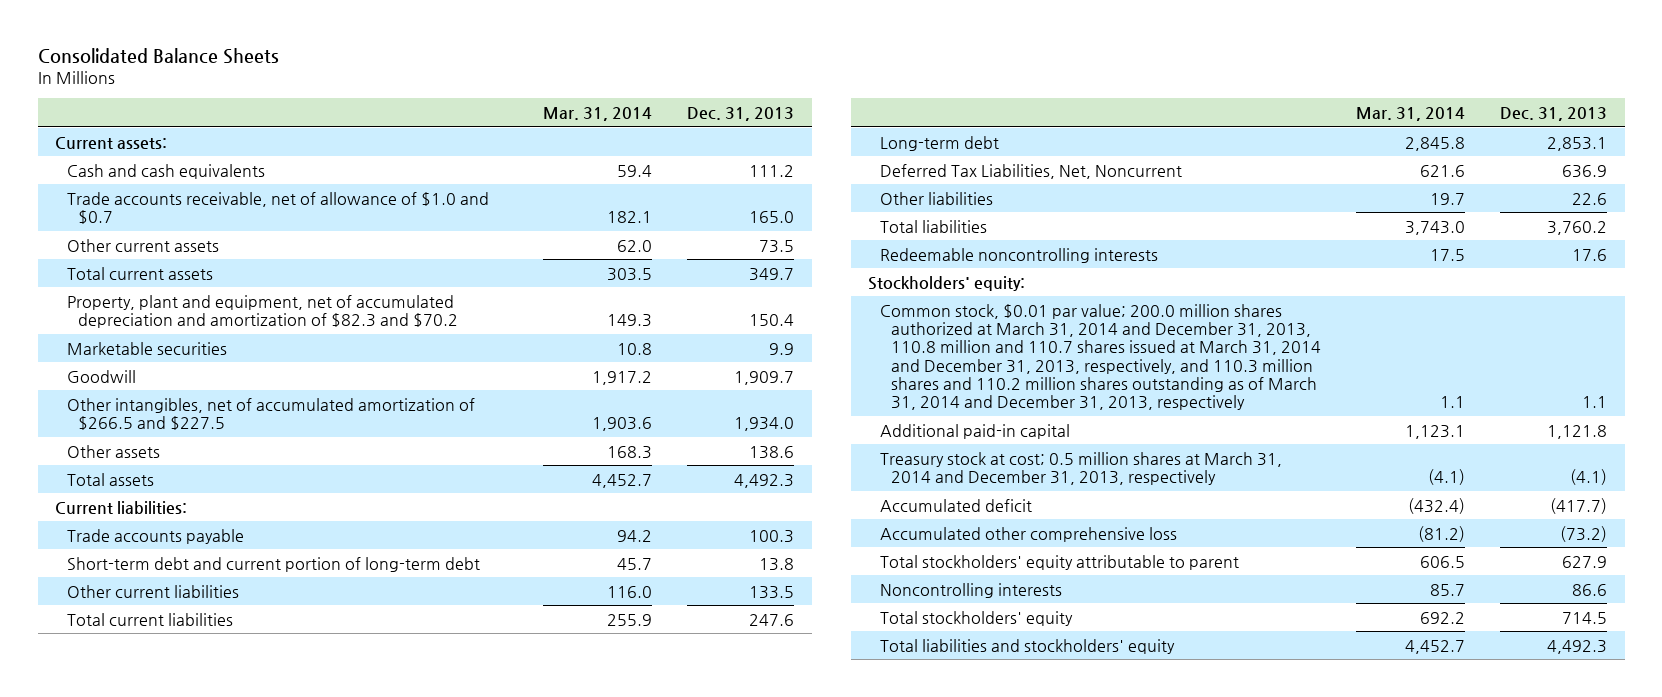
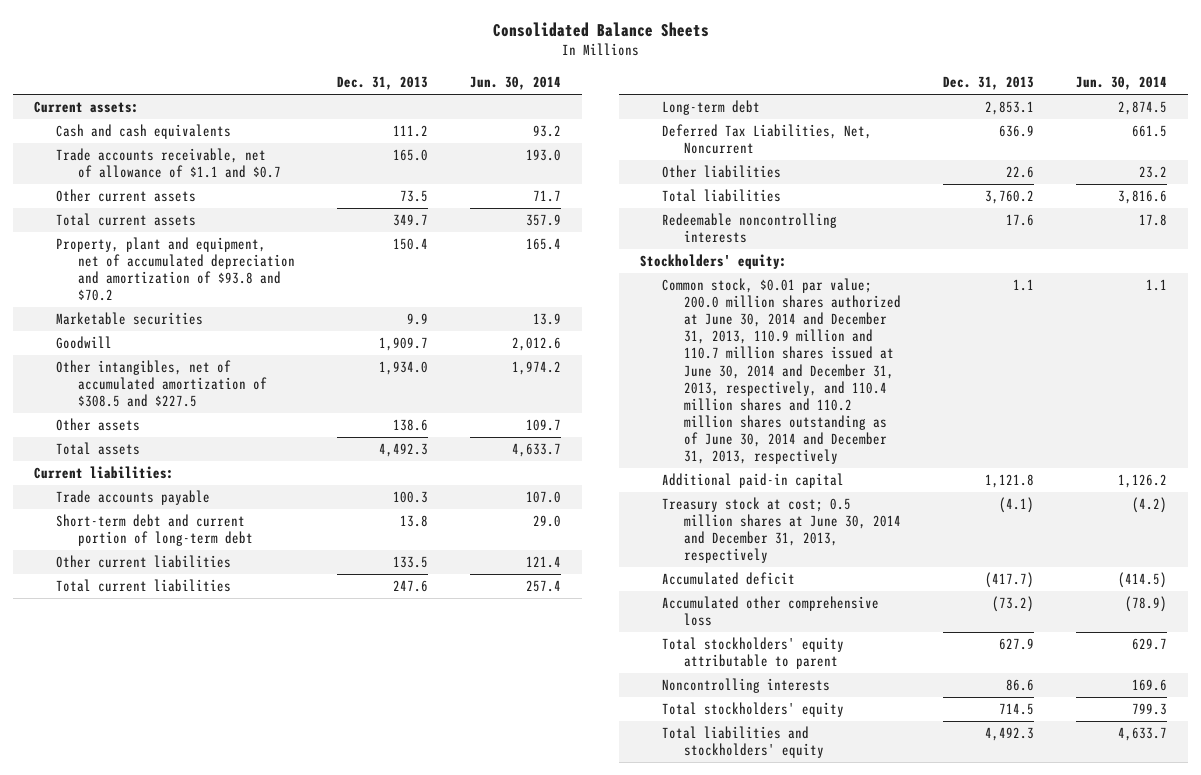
- | Mar. 31, 2014 | Dec. 31, 2013
+ | Dec. 31, 2013 | Jun. 30, 2014
- Trade accounts receivable, net of allowance of $1.0 and $0.7 | 182.1 | 165.0
+ Trade accounts receivable, net of allowance of $1.1 and $0.7 | 165.0 | 193.0
- Property, plant and equipment, net of accumulated depreciation and amortization of $82.3 and $70.2 | 149.3 | 150.4
+ Property, plant and equipment, net of accumulated depreciation and amortization of $93.8 and $70.2 | 150.4 | 165.4
- Other intangibles, net of accumulated amortization of $266.5 and $227.5 | 1,903.6 | 1,934.0
+ Other intangibles, net of accumulated amortization of $308.5 and $227.5 | 1,934.0 | 1,974.2
- Common stock, $0.01 par value; 200.0 million shares authorized at March 31, 2014 and December 31, 2013, 110.8 million and 110.7 shares issued at March 31, 2014 and December 31, 2013, respectively, and 110.3 million shares and 110.2 million shares outstanding as of March 31, 2014 and December 31, 2013, respectively | 1.1 | 1.1
+ Common stock, $0.01 par value; 200.0 million shares authorized at June 30, 2014 and December 31, 2013, 110.9 million and 110.7 million shares issued at June 30, 2014 and December 31, 2013, respectively, and 110.4 million shares and 110.2 million shares outstanding as of June 30, 2014 and December 31, 2013, respectively | 1.1 | 1.1
- Treasury stock at cost; 0.5 million shares at March 31, 2014 and December 31, 2013, respectively | (4.1) | (4.1)
+ Treasury stock at cost; 0.5 million shares at June 30, 2014 and December 31, 2013, respectively | (4.1) | (4.2)

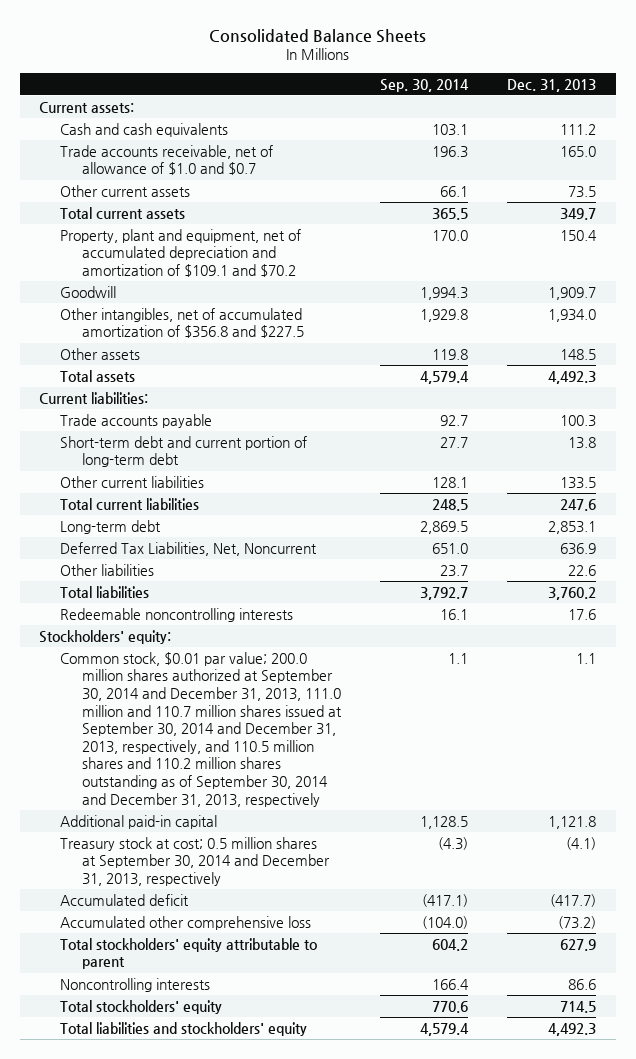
- | Dec. 31, 2013 | Jun. 30, 2014
+ | Sep. 30, 2014 | Dec. 31, 2013
- Trade accounts receivable, net of allowance of $1.1 and $0.7 | 165.0 | 193.0
+ Trade accounts receivable, net of allowance of $1.0 and $0.7 | 196.3 | 165.0
- Property, plant and equipment, net of accumulated depreciation and amortization of $93.8 and $70.2 | 150.4 | 165.4
- Marketable securities | 9.9 | 13.9
+ Property, plant and equipment, net of accumulated depreciation and amortization of $109.1 and $70.2 | 170.0 | 150.4
- Other intangibles, net of accumulated amortization of $308.5 and $227.5 | 1,934.0 | 1,974.2
- Other assets | 138.6 | 109.7
+ Other intangibles, net of accumulated amortization of $356.8 and $227.5 | 1,929.8 | 1,934.0
+ Other assets | 119.8 | 148.5
- Common stock, $0.01 par value; 200.0 million shares authorized at June 30, 2014 and December 31, 2013, 110.9 million and 110.7 million shares issued at June 30, 2014 and December 31, 2013, respectively, and 110.4 million shares and 110.2 million shares outstanding as of June 30, 2014 and December 31, 2013, respectively | 1.1 | 1.1
+ Common stock, $0.01 par value; 200.0 million shares authorized at September 30, 2014 and December 31, 2013, 111.0 million and 110.7 million shares issued at September 30, 2014 and December 31, 2013, respectively, and 110.5 million shares and 110.2 million shares outstanding as of September 30, 2014 and December 31, 2013, respectively | 1.1 | 1.1
- Treasury stock at cost; 0.5 million shares at June 30, 2014 and December 31, 2013, respectively | (4.1) | (4.2)
+ Treasury stock at cost; 0.5 million shares at September 30, 2014 and December 31, 2013, respectively | (4.3) | (4.1)

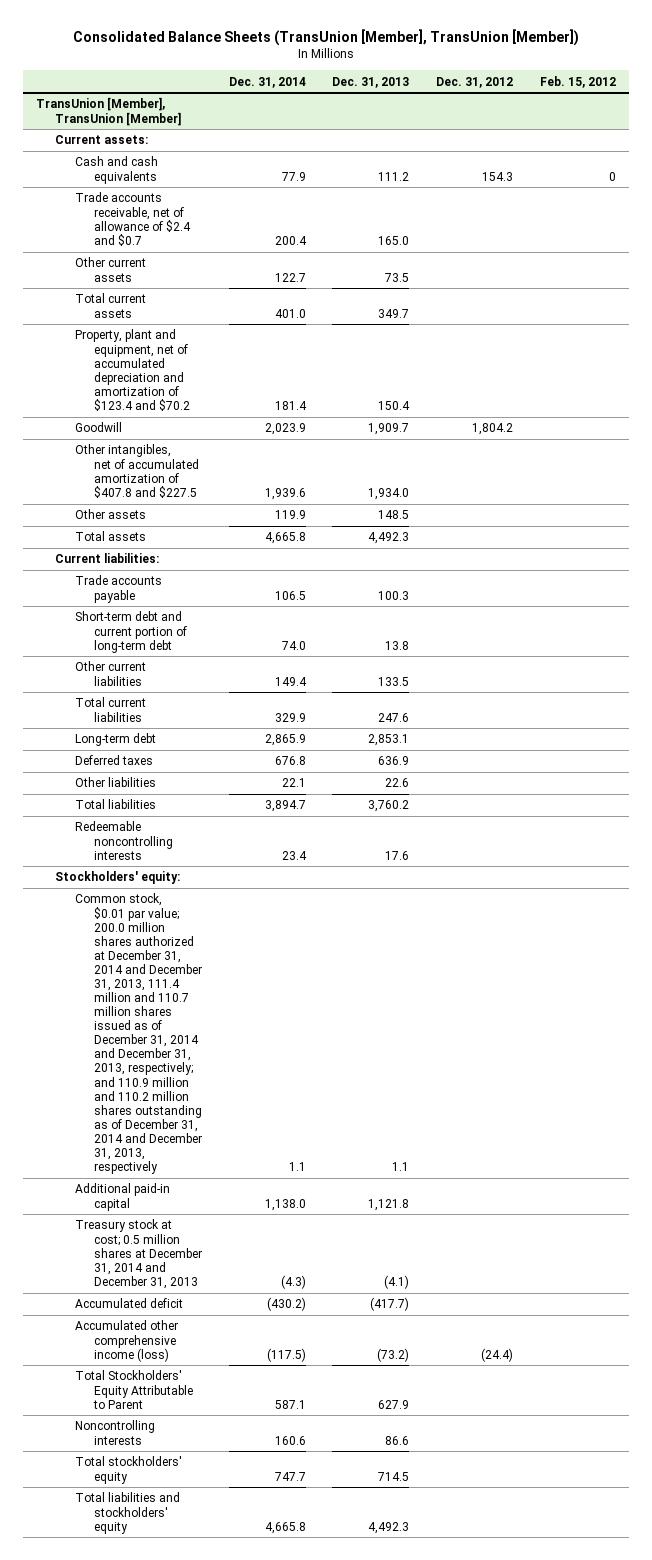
- Consolidated Balance Sheets
+ Consolidated Balance Sheets (TransUnion [Member], TransUnion [Member])
- | Sep. 30, 2014 | Dec. 31, 2013
+ | Dec. 31, 2014 | Dec. 31, 2013 | Dec. 31, 2012 | Feb. 15, 2012
+ TransUnion [Member], TransUnion [Member]
- Trade accounts receivable, net of allowance of $1.0 and $0.7 | 196.3 | 165.0
+ Trade accounts receivable, net of allowance of $2.4 and $0.7 | 200.4 | 165.0 | |
- Property, plant and equipment, net of accumulated depreciation and amortization of $109.1 and $70.2 | 170.0 | 150.4
+ Property, plant and equipment, net of accumulated depreciation and amortization of $123.4 and $70.2 | 181.4 | 150.4 | |
- Other intangibles, net of accumulated amortization of $356.8 and $227.5 | 1,929.8 | 1,934.0
+ Other intangibles, net of accumulated amortization of $407.8 and $227.5 | 1,939.6 | 1,934.0 | |
- Deferred Tax Liabilities, Net, Noncurrent | 651.0 | 636.9
+ Deferred taxes | 676.8 | 636.9 | |
- Common stock, $0.01 par value; 200.0 million shares authorized at September 30, 2014 and December 31, 2013, 111.0 million and 110.7 million shares issued at September 30, 2014 and December 31, 2013, respectively, and 110.5 million shares and 110.2 million shares outstanding as of September 30, 2014 and December 31, 2013, respectively | 1.1 | 1.1
+ Common stock, $0.01 par value; 200.0 million shares authorized at December 31, 2014 and December 31, 2013, 111.4 million and 110.7 million shares issued as of December 31, 2014 and December 31, 2013, respectively; and 110.9 million and 110.2 million shares outstanding as of December 31, 2014 and December 31, 2013, respectively | 1.1 | 1.1 | |
- Treasury stock at cost; 0.5 million shares at September 30, 2014 and December 31, 2013, respectively | (4.3) | (4.1)
+ Treasury stock at cost; 0.5 million shares at December 31, 2014 and December 31, 2013 | (4.3) | (4.1) | |
- Accumulated other comprehensive loss | (104.0) | (73.2)
- Total stockholders' equity attributable to parent | 604.2 | 627.9
+ Accumulated other comprehensive income (loss) | (117.5) | (73.2) | (24.4) |
+ Total Stockholders' Equity Attributable to Parent | 587.1 | 627.9 | |

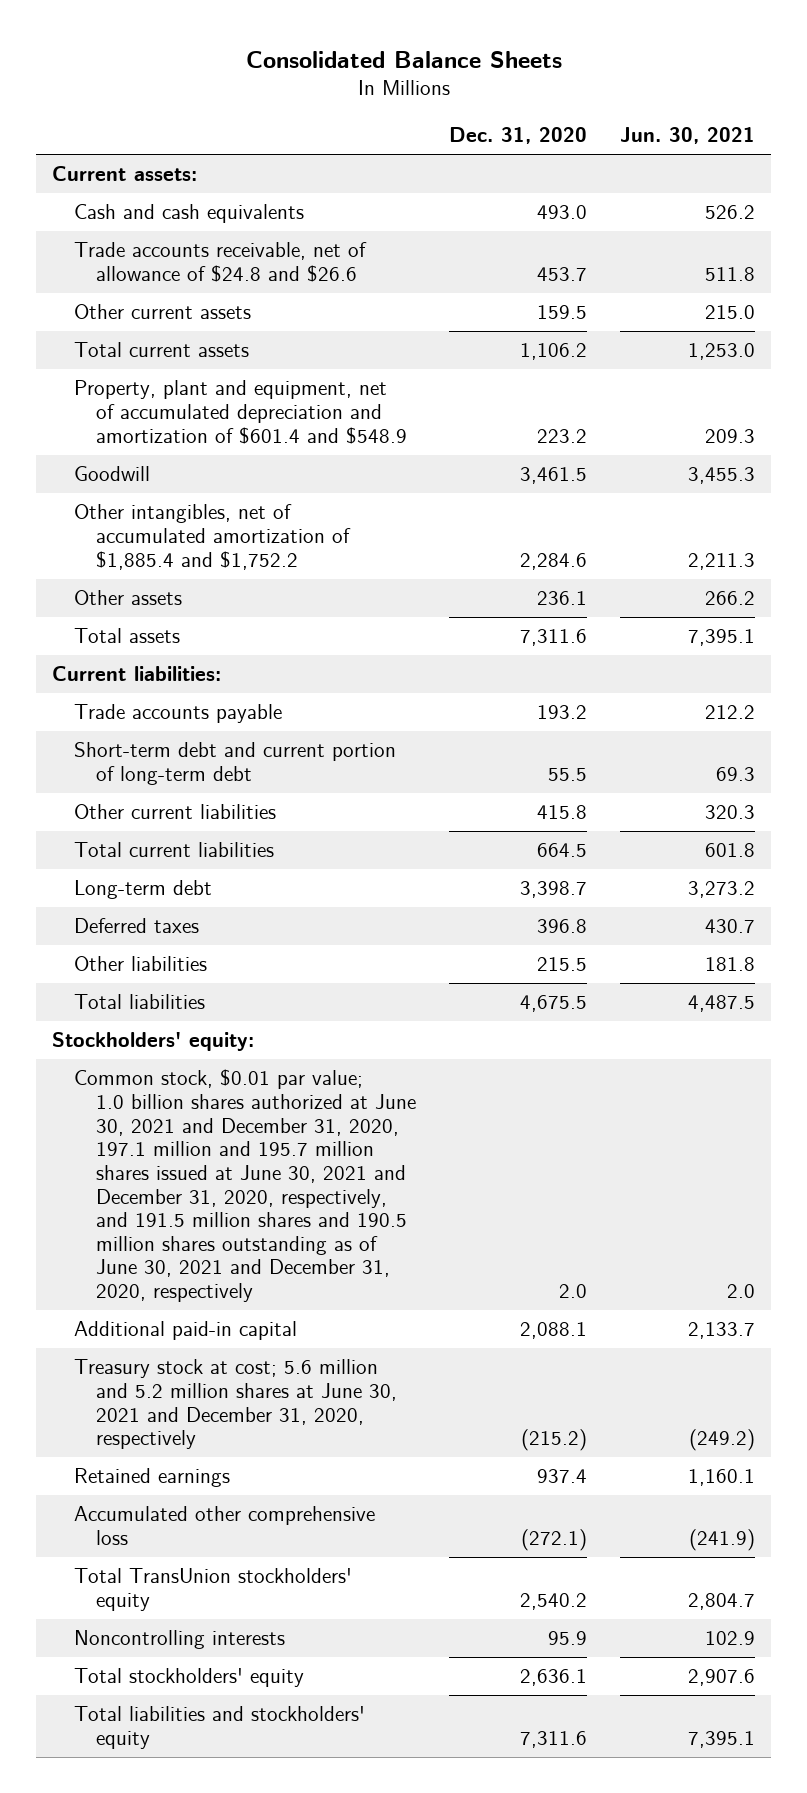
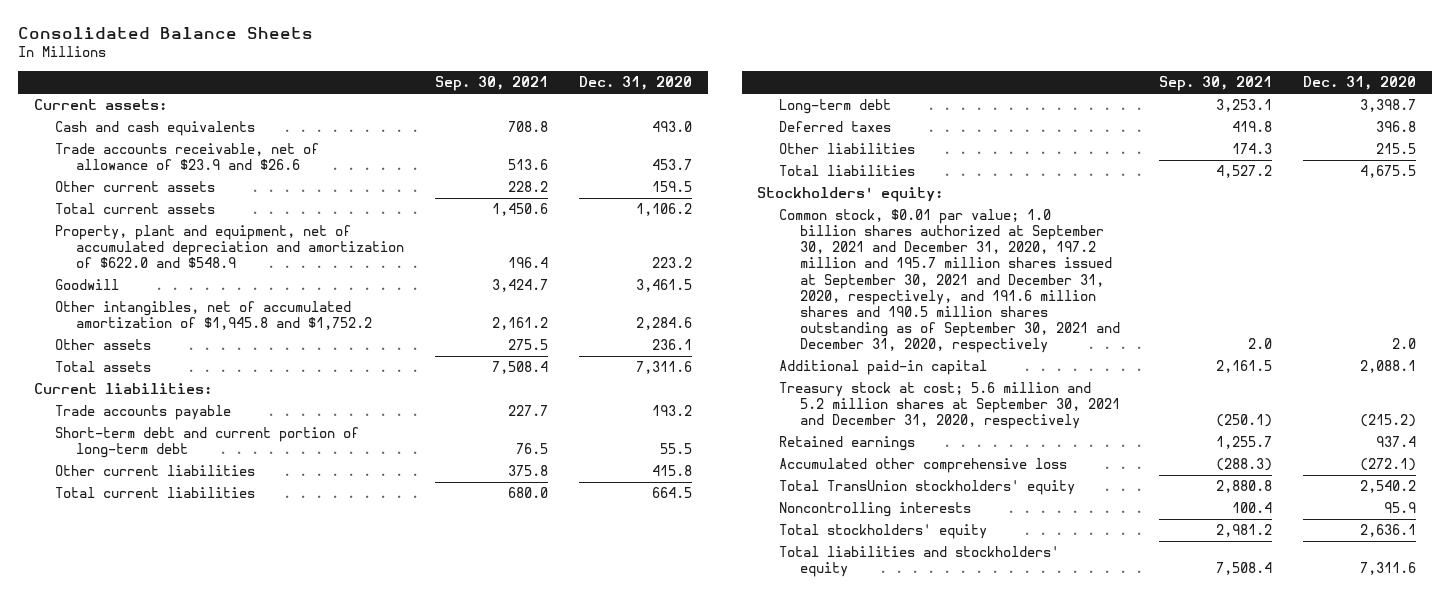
- | Dec. 31, 2020 | Jun. 30, 2021
+ | Sep. 30, 2021 | Dec. 31, 2020
- Trade accounts receivable, net of allowance of $24.8 and $26.6 | 453.7 | 511.8
+ Trade accounts receivable, net of allowance of $23.9 and $26.6 | 513.6 | 453.7
- Property, plant and equipment, net of accumulated depreciation and amortization of $601.4 and $548.9 | 223.2 | 209.3
+ Property, plant and equipment, net of accumulated depreciation and amortization of $622.0 and $548.9 | 196.4 | 223.2
- Other intangibles, net of accumulated amortization of $1,885.4 and $1,752.2 | 2,284.6 | 2,211.3
+ Other intangibles, net of accumulated amortization of $1,945.8 and $1,752.2 | 2,161.2 | 2,284.6
- Common stock, $0.01 par value; 1.0 billion shares authorized at June 30, 2021 and December 31, 2020, 197.1 million and 195.7 million shares issued at June 30, 2021 and December 31, 2020, respectively, and 191.5 million shares and 190.5 million shares outstanding as of June 30, 2021 and December 31, 2020, respectively | 2.0 | 2.0
+ Common stock, $0.01 par value; 1.0 billion shares authorized at September 30, 2021 and December 31, 2020, 197.2 million and 195.7 million shares issued at September 30, 2021 and December 31, 2020, respectively, and 191.6 million shares and 190.5 million shares outstanding as of September 30, 2021 and December 31, 2020, respectively | 2.0 | 2.0
- Treasury stock at cost; 5.6 million and 5.2 million shares at June 30, 2021 and December 31, 2020, respectively | (215.2) | (249.2)
+ Treasury stock at cost; 5.6 million and 5.2 million shares at September 30, 2021 and December 31, 2020, respectively | (250.1) | (215.2)

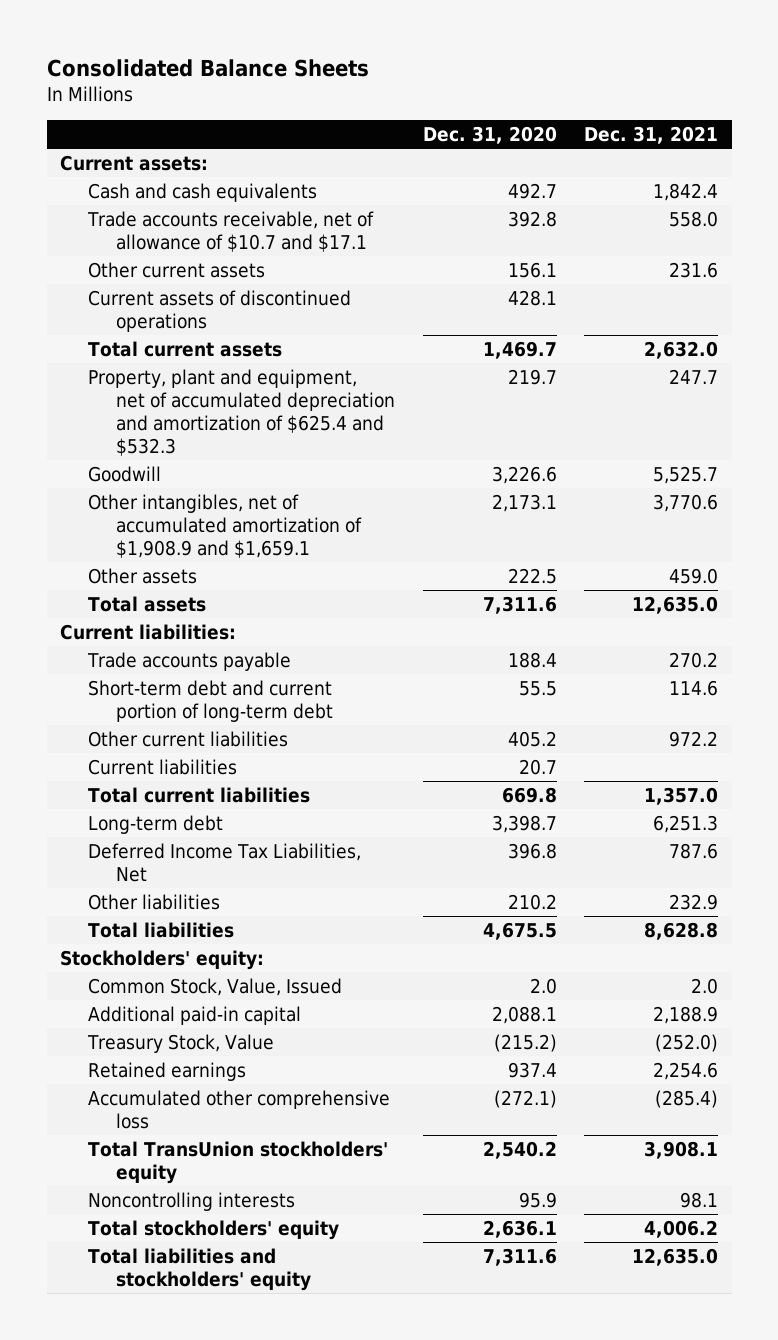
- | Sep. 30, 2021 | Dec. 31, 2020
+ | Dec. 31, 2020 | Dec. 31, 2021
- Cash and cash equivalents | 708.8 | 493.0
- Trade accounts receivable, net of allowance of $23.9 and $26.6 | 513.6 | 453.7
- Other current assets | 228.2 | 159.5
- Total current assets | 1,450.6 | 1,106.2
- Property, plant and equipment, net of accumulated depreciation and amortization of $622.0 and $548.9 | 196.4 | 223.2
- Goodwill | 3,424.7 | 3,461.5
- Other intangibles, net of accumulated amortization of $1,945.8 and $1,752.2 | 2,161.2 | 2,284.6
- Other assets | 275.5 | 236.1
+ Cash and cash equivalents | 492.7 | 1,842.4
+ Trade accounts receivable, net of allowance of $10.7 and $17.1 | 392.8 | 558.0
+ Other current assets | 156.1 | 231.6
+ Current assets of discontinued operations | 428.1 |
+ Total current assets | 1,469.7 | 2,632.0
+ Property, plant and equipment, net of accumulated depreciation and amortization of $625.4 and $532.3 | 219.7 | 247.7
+ Goodwill | 3,226.6 | 5,525.7
+ Other intangibles, net of accumulated amortization of $1,908.9 and $1,659.1 | 2,173.1 | 3,770.6
+ Other assets | 222.5 | 459.0
- Trade accounts payable | 227.7 | 193.2
+ Trade accounts payable | 188.4 | 270.2
- Other current liabilities | 375.8 | 415.8
- Total current liabilities | 680.0 | 664.5
+ Other current liabilities | 405.2 | 972.2
+ Current liabilities | 20.7 |
+ Total current liabilities | 669.8 | 1,357.0
- Deferred taxes | 419.8 | 396.8
- Other liabilities | 174.3 | 215.5
+ Deferred Income Tax Liabilities, Net | 396.8 | 787.6
+ Other liabilities | 210.2 | 232.9
- Common stock, $0.01 par value; 1.0 billion shares authorized at September 30, 2021 and December 31, 2020, 197.2 million and 195.7 million shares issued at September 30, 2021 and December 31, 2020, respectively, and 191.6 million shares and 190.5 million shares outstanding as of September 30, 2021 and December 31, 2020, respectively | 2.0 | 2.0
+ Common Stock, Value, Issued | 2.0 | 2.0
- Treasury stock at cost; 5.6 million and 5.2 million shares at September 30, 2021 and December 31, 2020, respectively | (250.1) | (215.2)
+ Treasury Stock, Value | (215.2) | (252.0)

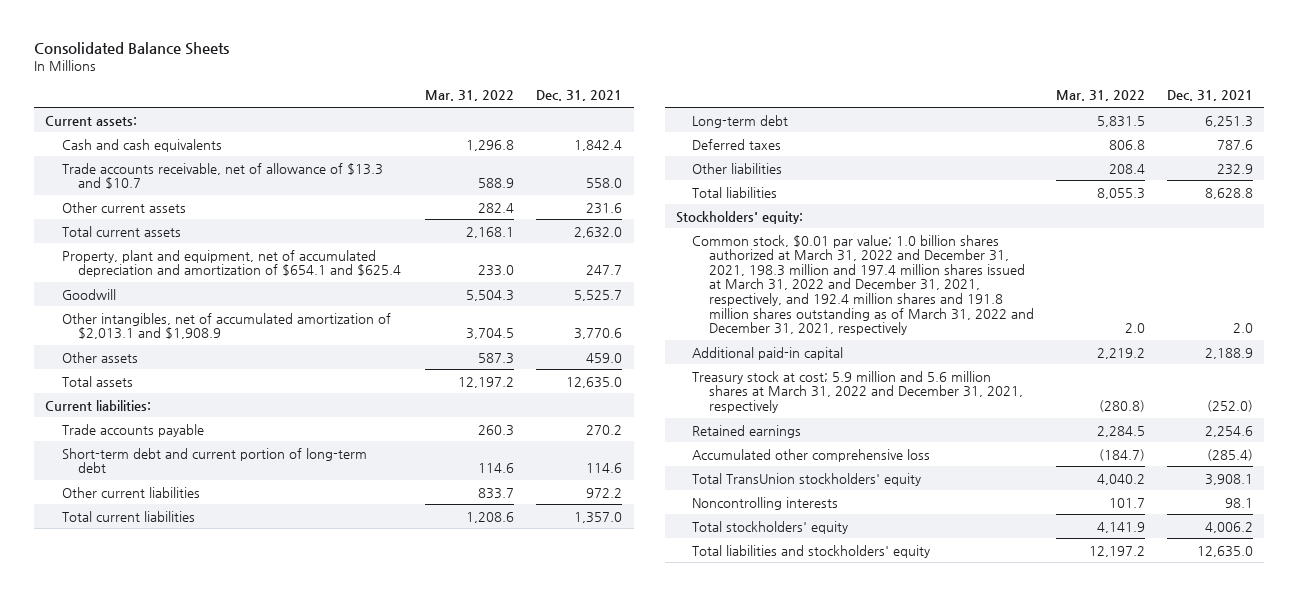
- | Dec. 31, 2020 | Dec. 31, 2021
+ | Mar. 31, 2022 | Dec. 31, 2021
- Trade accounts receivable, net of allowance of $10.7 and $17.1 | 392.8 | 558.0
+ Trade accounts receivable, net of allowance of $13.3 and $10.7 | 588.9 | 558.0
- Current assets of discontinued operations | 428.1 |
- Property, plant and equipment, net of accumulated depreciation and amortization of $625.4 and $532.3 | 219.7 | 247.7
+ Property, plant and equipment, net of accumulated depreciation and amortization of $654.1 and $625.4 | 233.0 | 247.7
- Other intangibles, net of accumulated amortization of $1,908.9 and $1,659.1 | 2,173.1 | 3,770.6
+ Other intangibles, net of accumulated amortization of $2,013.1 and $1,908.9 | 3,704.5 | 3,770.6
- Current liabilities | 20.7 |
- Deferred Income Tax Liabilities, Net | 396.8 | 787.6
+ Deferred taxes | 806.8 | 787.6
- Common Stock, Value, Issued | 2.0 | 2.0
+ Common stock, $0.01 par value; 1.0 billion shares authorized at March 31, 2022 and December 31, 2021, 198.3 million and 197.4 million shares issued at March 31, 2022 and December 31, 2021, respectively, and 192.4 million shares and 191.8 million shares outstanding as of March 31, 2022 and December 31, 2021, respectively | 2.0 | 2.0
- Treasury Stock, Value | (215.2) | (252.0)
+ Treasury stock at cost; 5.9 million and 5.6 million shares at March 31, 2022 and December 31, 2021, respectively | (280.8) | (252.0)

